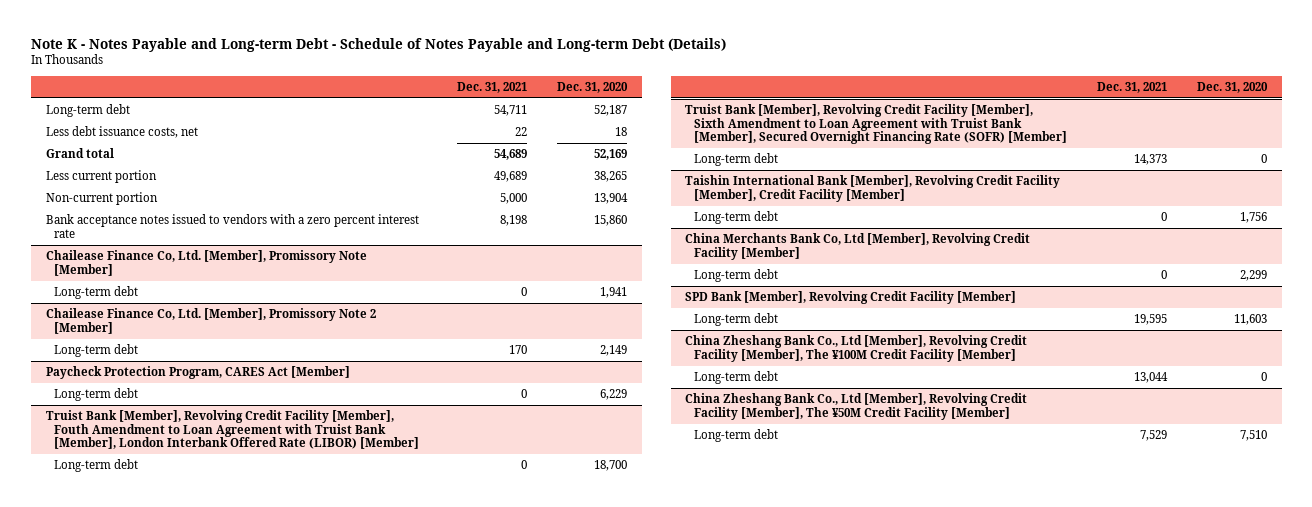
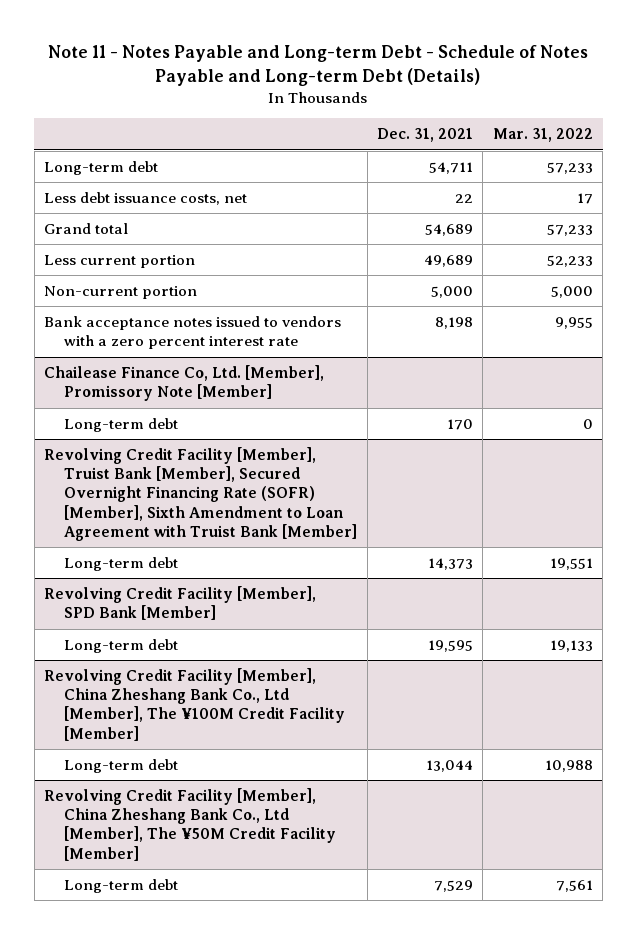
- Note K - Notes Payable and Long-term Debt - Schedule of Notes Payable and Long-term Debt (Details)
+ Note 11 - Notes Payable and Long-term Debt - Schedule of Notes Payable and Long-term Debt (Details)
- | Dec. 31, 2021 | Dec. 31, 2020
+ | Dec. 31, 2021 | Mar. 31, 2022
@ Chailease Finance Co, Ltd. [Member], Promissory Note [Member]
- Long-term debt | 0 | 1,941
- Chailease Finance Co, Ltd. [Member], Promissory Note 2 [Member]
- Paycheck Protection Program, CARES Act [Member]
- Long-term debt | 0 | 6,229
- Truist Bank [Member], Revolving Credit Facility [Member], Fouth Amendment to Loan Agreement with Truist Bank [Member], London Interbank Offered Rate (LIBOR) [Member]
- Long-term debt | 0 | 18,700
- Truist Bank [Member], Revolving Credit Facility [Member], Sixth Amendment to Loan Agreement with Truist Bank [Member], Secured Overnight Financing Rate (SOFR) [Member]
+ Revolving Credit Facility [Member], Truist Bank [Member], Secured Overnight Financing Rate (SOFR) [Member], Sixth Amendment to Loan Agreement with Truist Bank [Member]
- Taishin International Bank [Member], Revolving Credit Facility [Member], Credit Facility [Member]
- Long-term debt | 0 | 1,756
- China Merchants Bank Co, Ltd [Member], Revolving Credit Facility [Member]
- Long-term debt | 0 | 2,299
- SPD Bank [Member], Revolving Credit Facility [Member]
+ Revolving Credit Facility [Member], SPD Bank [Member]
- China Zheshang Bank Co., Ltd [Member], Revolving Credit Facility [Member], The ¥100M Credit Facility [Member]
+ Revolving Credit Facility [Member], China Zheshang Bank Co., Ltd [Member], The ¥100M Credit Facility [Member]
- China Zheshang Bank Co., Ltd [Member], Revolving Credit Facility [Member], The ¥50M Credit Facility [Member]
+ Revolving Credit Facility [Member], China Zheshang Bank Co., Ltd [Member], The ¥50M Credit Facility [Member]

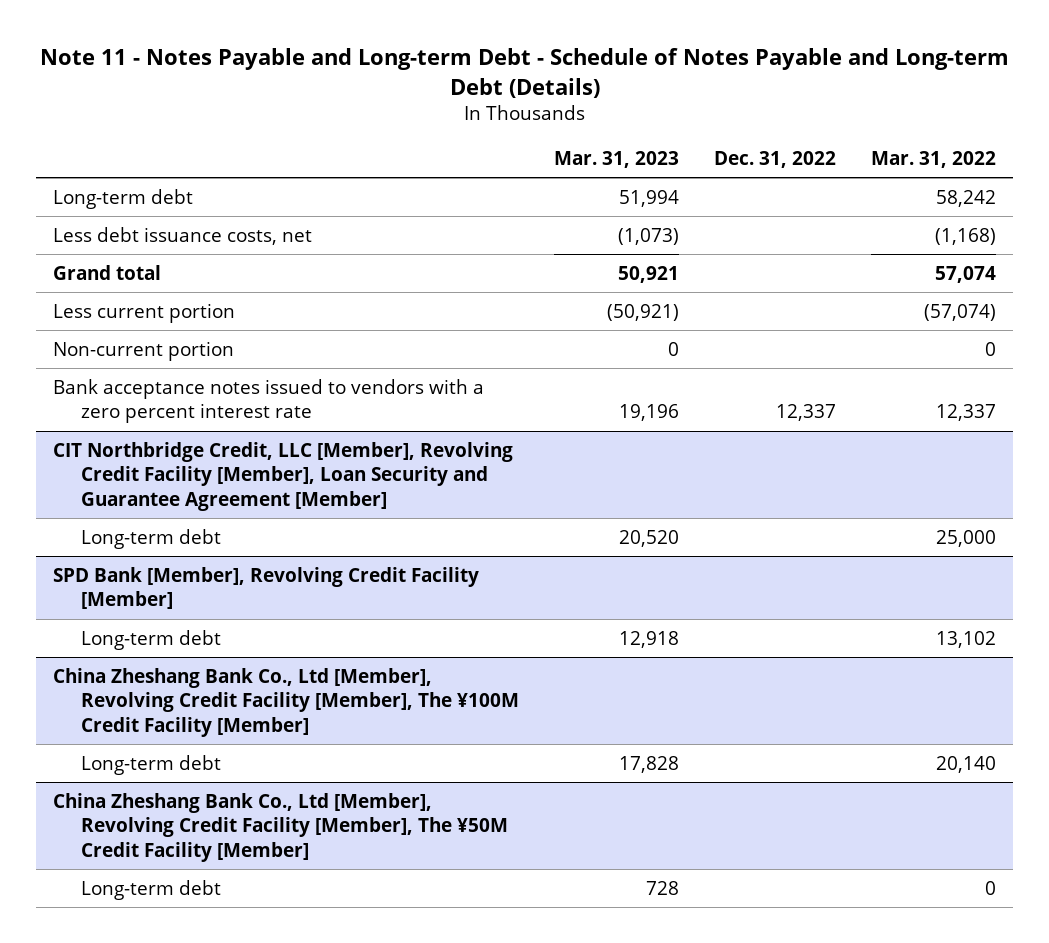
- | Dec. 31, 2021 | Mar. 31, 2022
+ | Mar. 31, 2023 | Dec. 31, 2022 | Mar. 31, 2022
- Long-term debt | 54,711 | 57,233
- Less debt issuance costs, net | 22 | 17
- Grand total | 54,689 | 57,233
- Less current portion | 49,689 | 52,233
- Non-current portion | 5,000 | 5,000
- Bank acceptance notes issued to vendors with a zero percent interest rate | 8,198 | 9,955
- Chailease Finance Co, Ltd. [Member], Promissory Note [Member]
+ Long-term debt | 51,994 | | 58,242
+ Less debt issuance costs, net | (1,073) | | (1,168)
+ Grand total | 50,921 | | 57,074
+ Less current portion | (50,921) | | (57,074)
+ Non-current portion | 0 | | 0
+ Bank acceptance notes issued to vendors with a zero percent interest rate | 19,196 | 12,337 | 12,337
+ CIT Northbridge Credit, LLC [Member], Revolving Credit Facility [Member], Loan Security and Guarantee Agreement [Member]
+ Long-term debt | 20,520 | | 25,000
+ SPD Bank [Member], Revolving Credit Facility [Member]
+ Long-term debt | 12,918 | | 13,102
+ China Zheshang Bank Co., Ltd [Member], Revolving Credit Facility [Member], The ¥100M Credit Facility [Member]
+ Long-term debt | 17,828 | | 20,140
+ China Zheshang Bank Co., Ltd [Member], Revolving Credit Facility [Member], The ¥50M Credit Facility [Member]
- Revolving Credit Facility [Member], Truist Bank [Member], Secured Overnight Financing Rate (SOFR) [Member], Sixth Amendment to Loan Agreement with Truist Bank [Member]
- Long-term debt | 14,373 | 19,551
- Revolving Credit Facility [Member], SPD Bank [Member]
- Long-term debt | 19,595 | 19,133
- Revolving Credit Facility [Member], China Zheshang Bank Co., Ltd [Member], The ¥100M Credit Facility [Member]
- Long-term debt | 13,044 | 10,988
- Revolving Credit Facility [Member], China Zheshang Bank Co., Ltd [Member], The ¥50M Credit Facility [Member]
- Long-term debt | 7,529 | 7,561

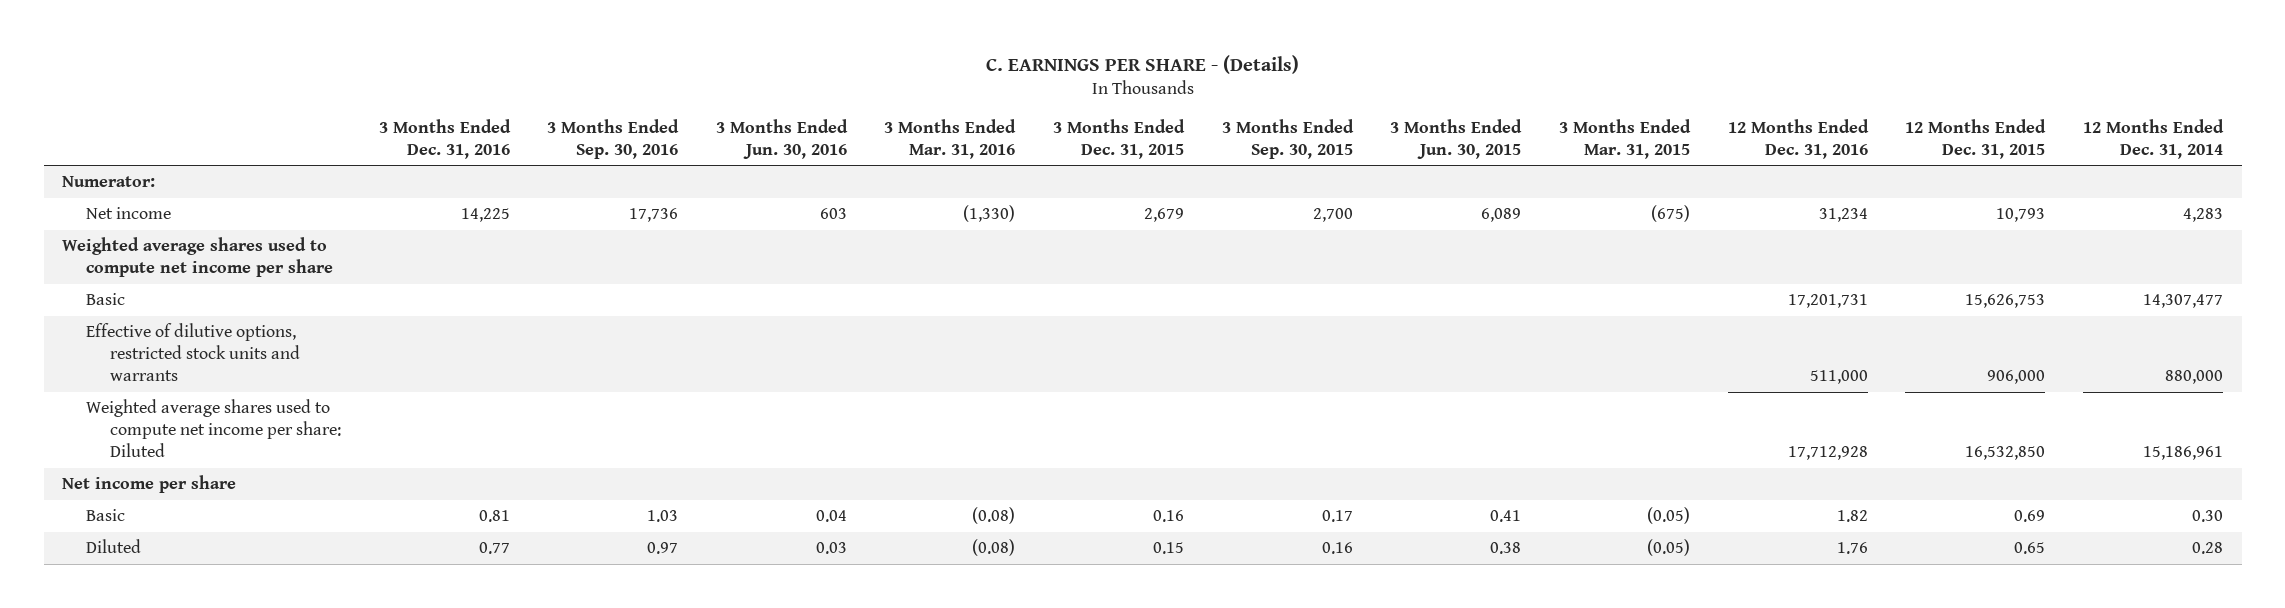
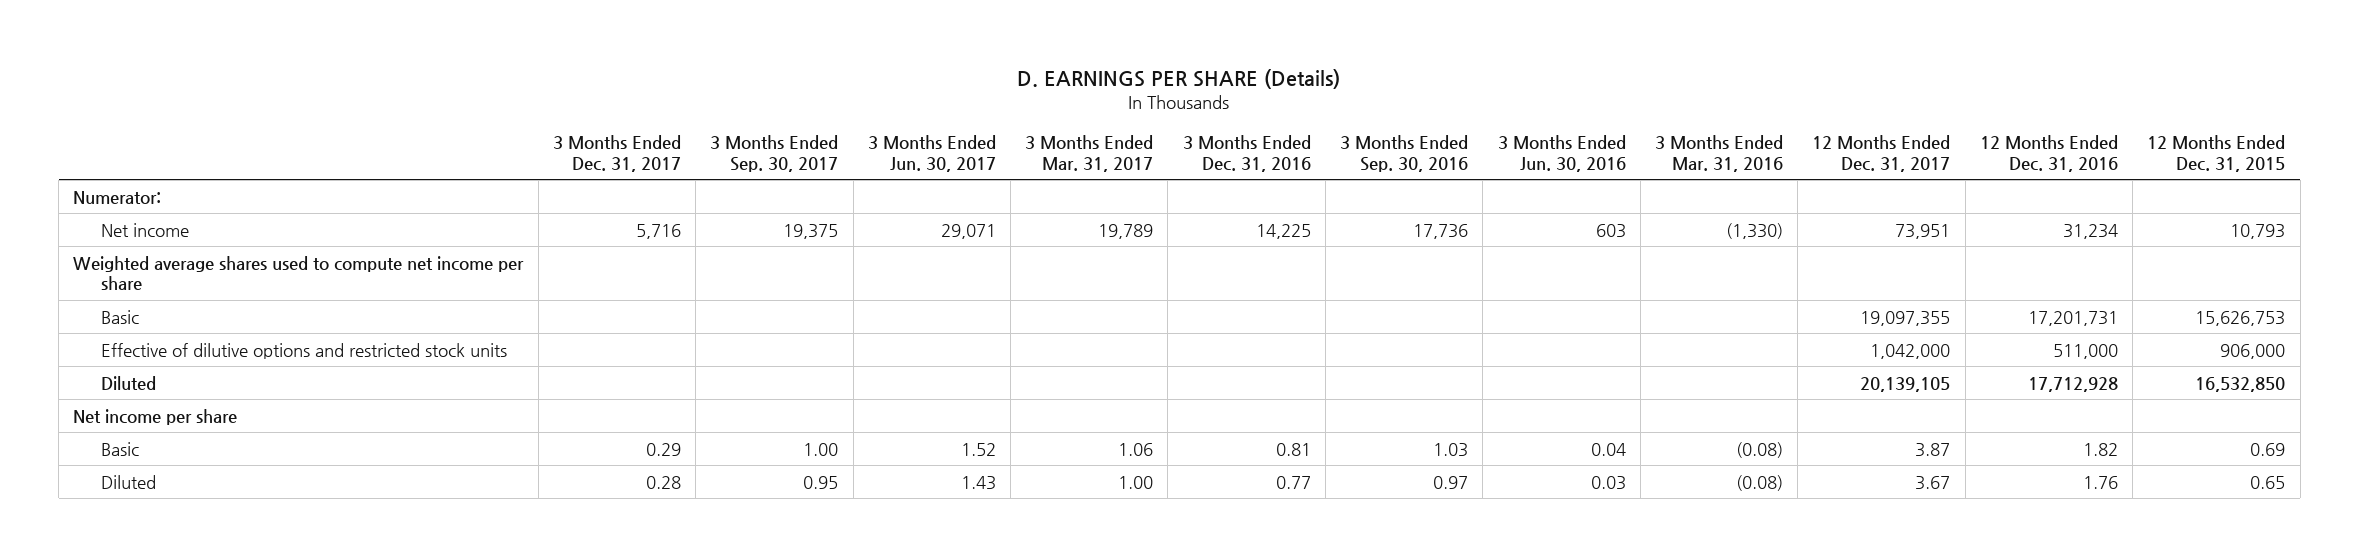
- C. EARNINGS PER SHARE - (Details)
+ D. EARNINGS PER SHARE (Details)
- | 3 Months Ended Dec. 31, 2016 | 3 Months Ended Sep. 30, 2016 | 3 Months Ended Jun. 30, 2016 | 3 Months Ended Mar. 31, 2016 | 3 Months Ended Dec. 31, 2015 | 3 Months Ended Sep. 30, 2015 | 3 Months Ended Jun. 30, 2015 | 3 Months Ended Mar. 31, 2015 | 12 Months Ended Dec. 31, 2016 | 12 Months Ended Dec. 31, 2015 | 12 Months Ended Dec. 31, 2014
+ | 3 Months Ended Dec. 31, 2017 | 3 Months Ended Sep. 30, 2017 | 3 Months Ended Jun. 30, 2017 | 3 Months Ended Mar. 31, 2017 | 3 Months Ended Dec. 31, 2016 | 3 Months Ended Sep. 30, 2016 | 3 Months Ended Jun. 30, 2016 | 3 Months Ended Mar. 31, 2016 | 12 Months Ended Dec. 31, 2017 | 12 Months Ended Dec. 31, 2016 | 12 Months Ended Dec. 31, 2015
- Effective of dilutive options, restricted stock units and warrants | | | | | | | | | 511,000 | 906,000 | 880,000
- Weighted average shares used to compute net income per share: Diluted | | | | | | | | | 17,712,928 | 16,532,850 | 15,186,961
+ Effective of dilutive options and restricted stock units | | | | | | | | | 1,042,000 | 511,000 | 906,000
+ Diluted | | | | | | | | | 20,139,105 | 17,712,928 | 16,532,850

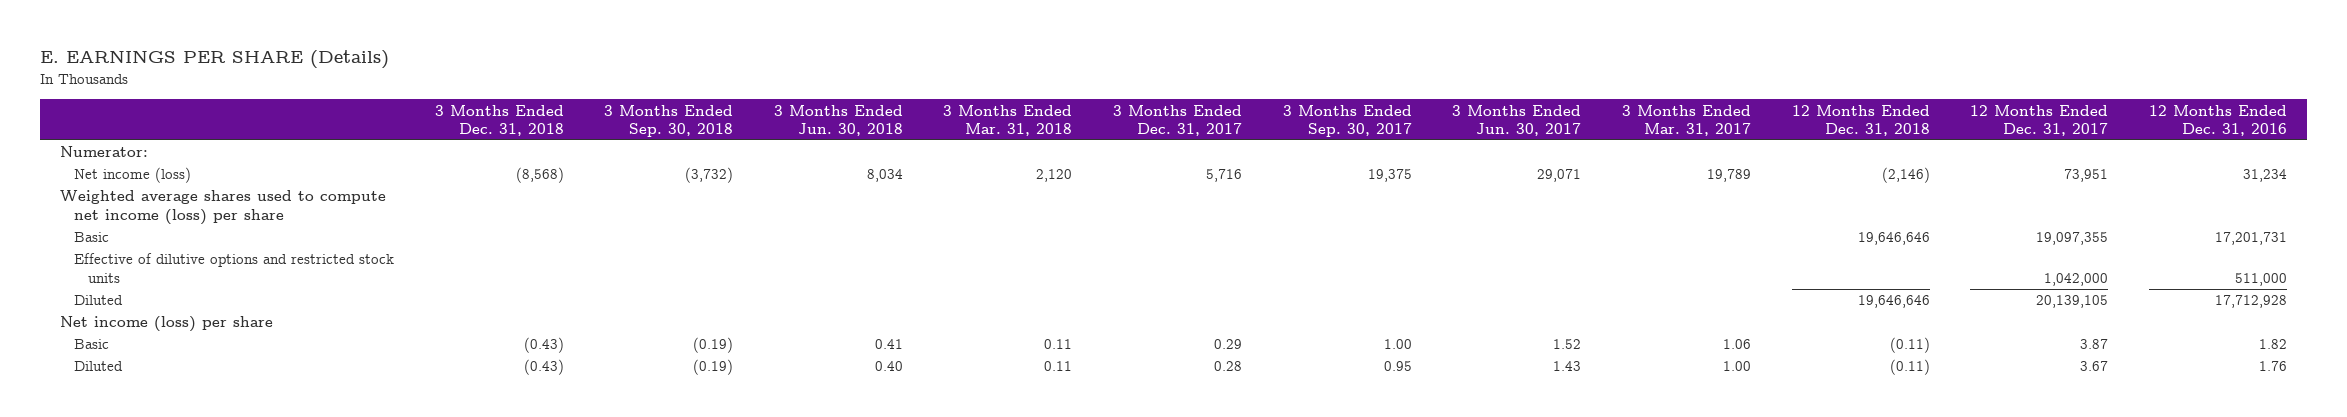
- D. EARNINGS PER SHARE (Details)
+ E. EARNINGS PER SHARE (Details)
- | 3 Months Ended Dec. 31, 2017 | 3 Months Ended Sep. 30, 2017 | 3 Months Ended Jun. 30, 2017 | 3 Months Ended Mar. 31, 2017 | 3 Months Ended Dec. 31, 2016 | 3 Months Ended Sep. 30, 2016 | 3 Months Ended Jun. 30, 2016 | 3 Months Ended Mar. 31, 2016 | 12 Months Ended Dec. 31, 2017 | 12 Months Ended Dec. 31, 2016 | 12 Months Ended Dec. 31, 2015
+ | 3 Months Ended Dec. 31, 2018 | 3 Months Ended Sep. 30, 2018 | 3 Months Ended Jun. 30, 2018 | 3 Months Ended Mar. 31, 2018 | 3 Months Ended Dec. 31, 2017 | 3 Months Ended Sep. 30, 2017 | 3 Months Ended Jun. 30, 2017 | 3 Months Ended Mar. 31, 2017 | 12 Months Ended Dec. 31, 2018 | 12 Months Ended Dec. 31, 2017 | 12 Months Ended Dec. 31, 2016
- Net income | 5,716 | 19,375 | 29,071 | 19,789 | 14,225 | 17,736 | 603 | (1,330) | 73,951 | 31,234 | 10,793
- Weighted average shares used to compute net income per share
+ Net income (loss) | (8,568) | (3,732) | 8,034 | 2,120 | 5,716 | 19,375 | 29,071 | 19,789 | (2,146) | 73,951 | 31,234
+ Weighted average shares used to compute net income (loss) per share
- Net income per share
+ Net income (loss) per share

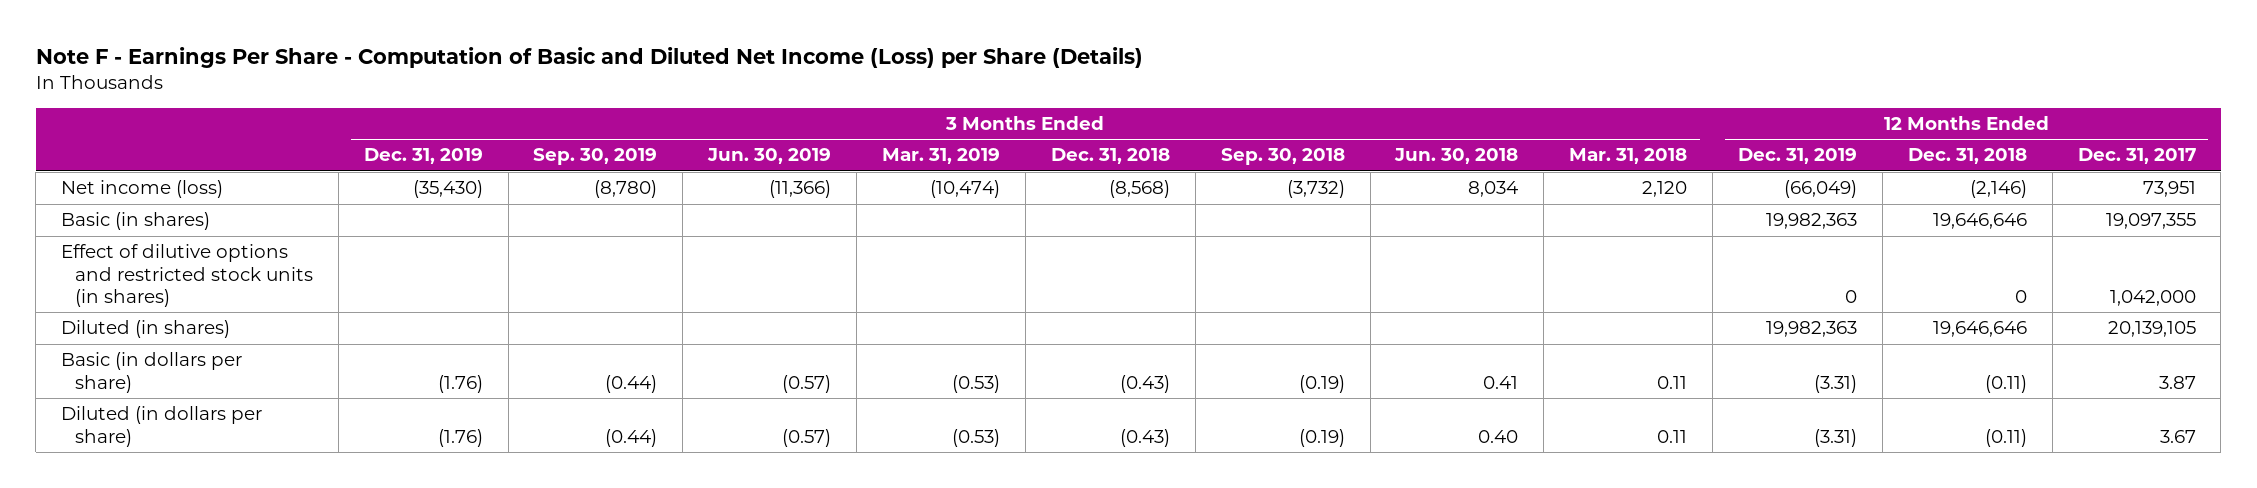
- E. EARNINGS PER SHARE (Details)
+ Note F - Earnings Per Share - Computation of Basic and Diluted Net Income (Loss) per Share (Details)
- | 3 Months Ended Dec. 31, 2018 | 3 Months Ended Sep. 30, 2018 | 3 Months Ended Jun. 30, 2018 | 3 Months Ended Mar. 31, 2018 | 3 Months Ended Dec. 31, 2017 | 3 Months Ended Sep. 30, 2017 | 3 Months Ended Jun. 30, 2017 | 3 Months Ended Mar. 31, 2017 | 12 Months Ended Dec. 31, 2018 | 12 Months Ended Dec. 31, 2017 | 12 Months Ended Dec. 31, 2016
+ | 3 Months Ended Dec. 31, 2019 | 3 Months Ended Sep. 30, 2019 | 3 Months Ended Jun. 30, 2019 | 3 Months Ended Mar. 31, 2019 | 3 Months Ended Dec. 31, 2018 | 3 Months Ended Sep. 30, 2018 | 3 Months Ended Jun. 30, 2018 | 3 Months Ended Mar. 31, 2018 | 12 Months Ended Dec. 31, 2019 | 12 Months Ended Dec. 31, 2018 | 12 Months Ended Dec. 31, 2017
- Numerator:
- Weighted average shares used to compute net income (loss) per share
- Basic | | | | | | | | | 19,646,646 | 19,097,355 | 17,201,731
- Effective of dilutive options and restricted stock units | | | | | | | | | | 1,042,000 | 511,000
- Diluted | | | | | | | | | 19,646,646 | 20,139,105 | 17,712,928
- Net income (loss) per share
- Basic | (0.43) | (0.19) | 0.41 | 0.11 | 0.29 | 1.00 | 1.52 | 1.06 | (0.11) | 3.87 | 1.82
- Diluted | (0.43) | (0.19) | 0.40 | 0.11 | 0.28 | 0.95 | 1.43 | 1.00 | (0.11) | 3.67 | 1.76
+ Basic (in shares) | | | | | | | | | 19,982,363 | 19,646,646 | 19,097,355
+ Effect of dilutive options and restricted stock units (in shares) | | | | | | | | | 0 | 0 | 1,042,000
+ Diluted (in shares) | | | | | | | | | 19,982,363 | 19,646,646 | 20,139,105
+ Basic (in dollars per share) | (1.76) | (0.44) | (0.57) | (0.53) | (0.43) | (0.19) | 0.41 | 0.11 | (3.31) | (0.11) | 3.87
+ Diluted (in dollars per share) | (1.76) | (0.44) | (0.57) | (0.53) | (0.43) | (0.19) | 0.40 | 0.11 | (3.31) | (0.11) | 3.67

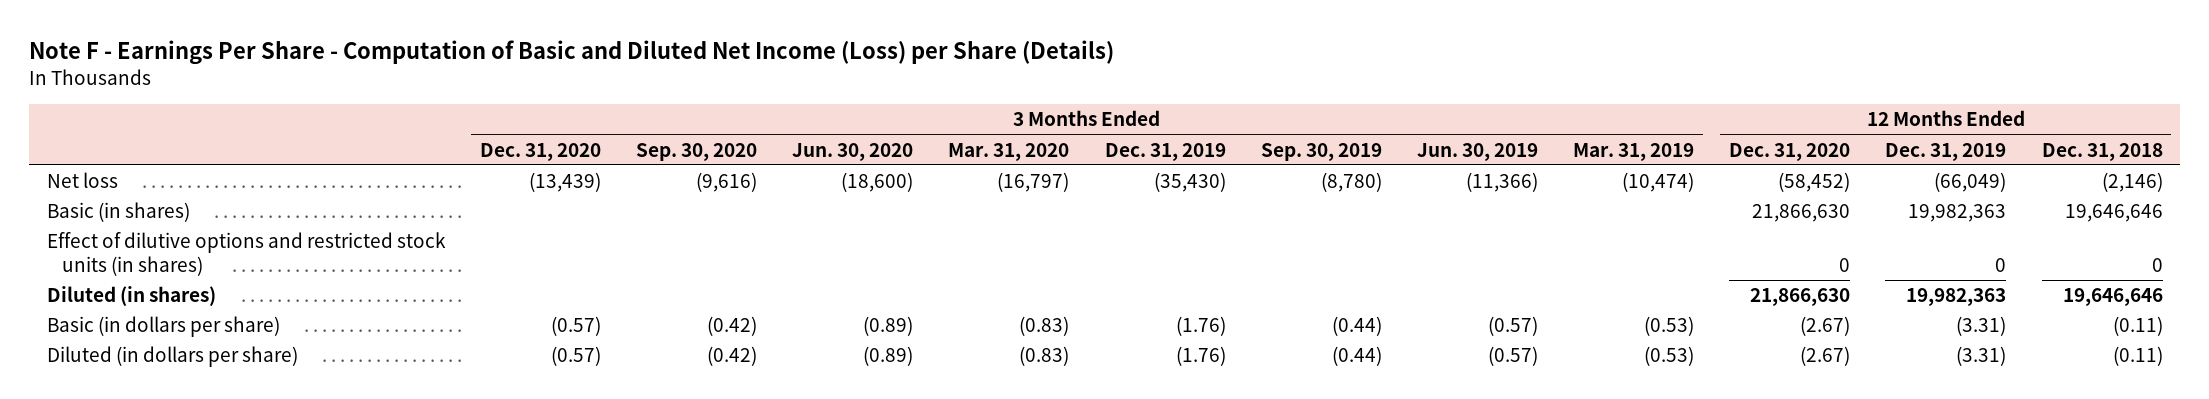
- | 3 Months Ended Dec. 31, 2019 | 3 Months Ended Sep. 30, 2019 | 3 Months Ended Jun. 30, 2019 | 3 Months Ended Mar. 31, 2019 | 3 Months Ended Dec. 31, 2018 | 3 Months Ended Sep. 30, 2018 | 3 Months Ended Jun. 30, 2018 | 3 Months Ended Mar. 31, 2018 | 12 Months Ended Dec. 31, 2019 | 12 Months Ended Dec. 31, 2018 | 12 Months Ended Dec. 31, 2017
+ | 3 Months Ended Dec. 31, 2020 | 3 Months Ended Sep. 30, 2020 | 3 Months Ended Jun. 30, 2020 | 3 Months Ended Mar. 31, 2020 | 3 Months Ended Dec. 31, 2019 | 3 Months Ended Sep. 30, 2019 | 3 Months Ended Jun. 30, 2019 | 3 Months Ended Mar. 31, 2019 | 12 Months Ended Dec. 31, 2020 | 12 Months Ended Dec. 31, 2019 | 12 Months Ended Dec. 31, 2018
- Net income (loss) | (35,430) | (8,780) | (11,366) | (10,474) | (8,568) | (3,732) | 8,034 | 2,120 | (66,049) | (2,146) | 73,951
+ Net loss | (13,439) | (9,616) | (18,600) | (16,797) | (35,430) | (8,780) | (11,366) | (10,474) | (58,452) | (66,049) | (2,146)

